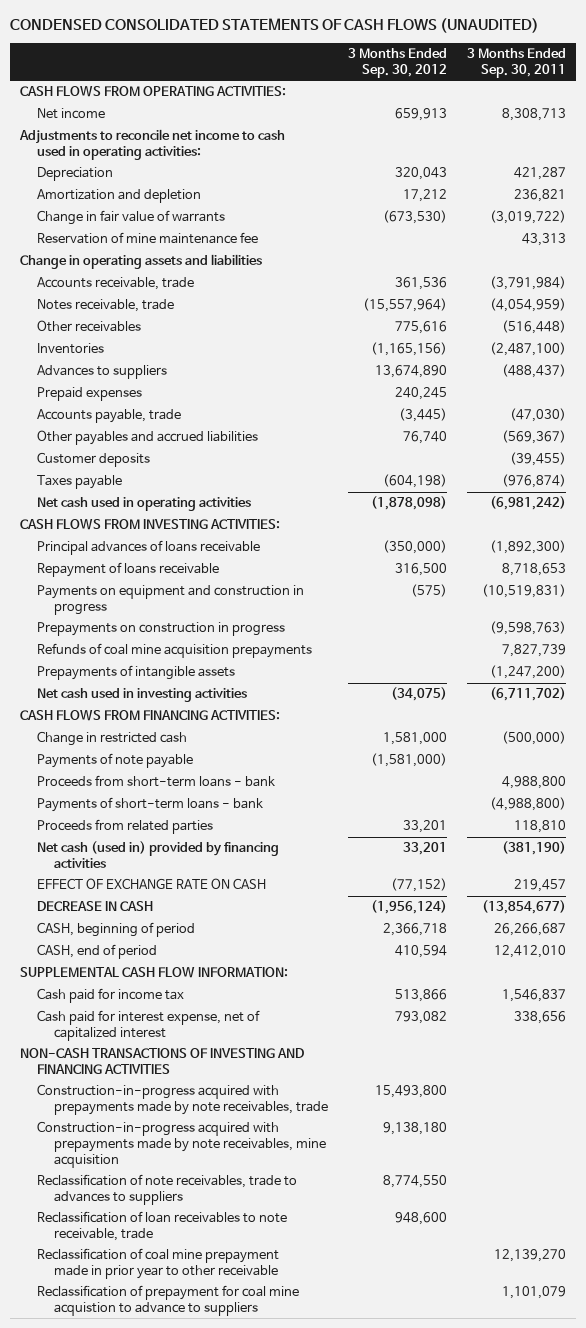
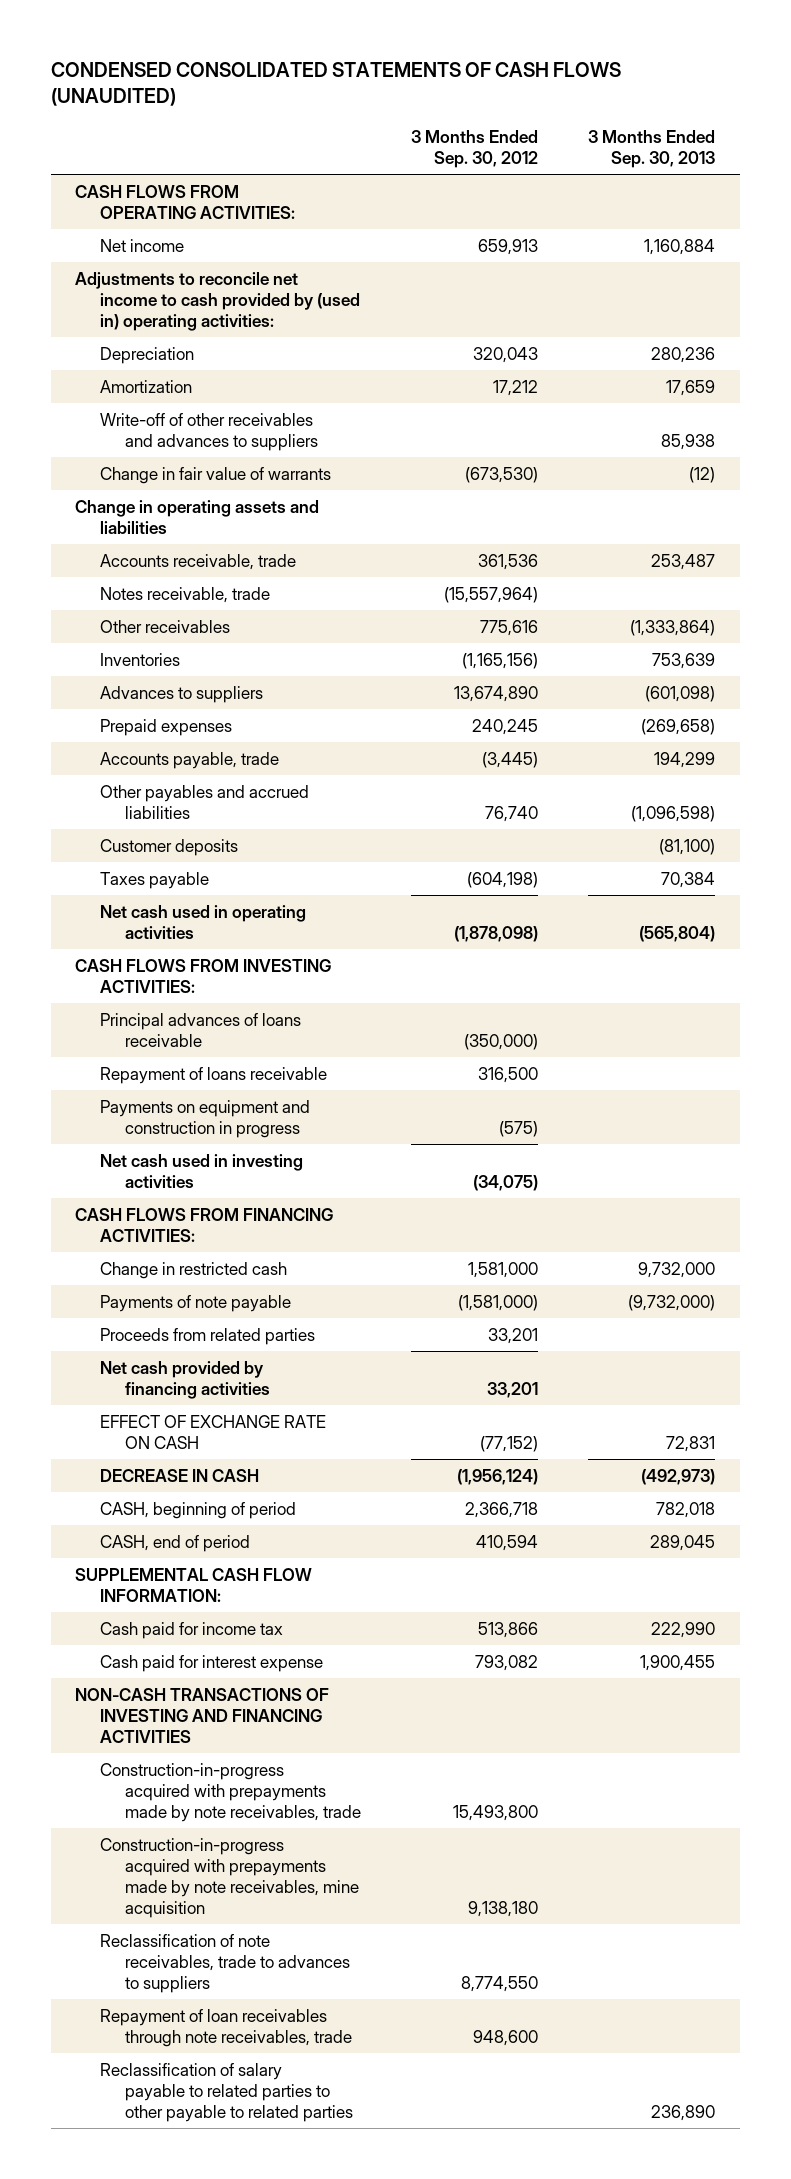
- | 3 Months Ended Sep. 30, 2012 | 3 Months Ended Sep. 30, 2011
+ | 3 Months Ended Sep. 30, 2012 | 3 Months Ended Sep. 30, 2013
- Adjustments to reconcile net income to cash used in operating activities:
+ Adjustments to reconcile net income to cash provided by (used in) operating activities:
- Amortization and depletion | 17,212 | 236,821
+ Amortization | 17,212 | 17,659
+ Write-off of other receivables and advances to suppliers | | 85,938
- Reservation of mine maintenance fee | | 43,313
- Prepayments on construction in progress | | (9,598,763)
- Refunds of coal mine acquisition prepayments | | 7,827,739
- Prepayments of intangible assets | | (1,247,200)
- Proceeds from short-term loans - bank | | 4,988,800
- Payments of short-term loans - bank | | (4,988,800)
- Net cash (used in) provided by financing activities | 33,201 | (381,190)
+ Net cash provided by financing activities | 33,201 |
- Cash paid for interest expense, net of capitalized interest | 793,082 | 338,656
+ Cash paid for interest expense | 793,082 | 1,900,455
- Reclassification of loan receivables to note receivable, trade | 948,600 |
- Reclassification of coal mine prepayment made in prior year to other receivable | | 12,139,270
- Reclassification of prepayment for coal mine acquistion to advance to suppliers | | 1,101,079
+ Repayment of loan receivables through note receivables, trade | 948,600 |
+ Reclassification of salary payable to related parties to other payable to related parties | | 236,890

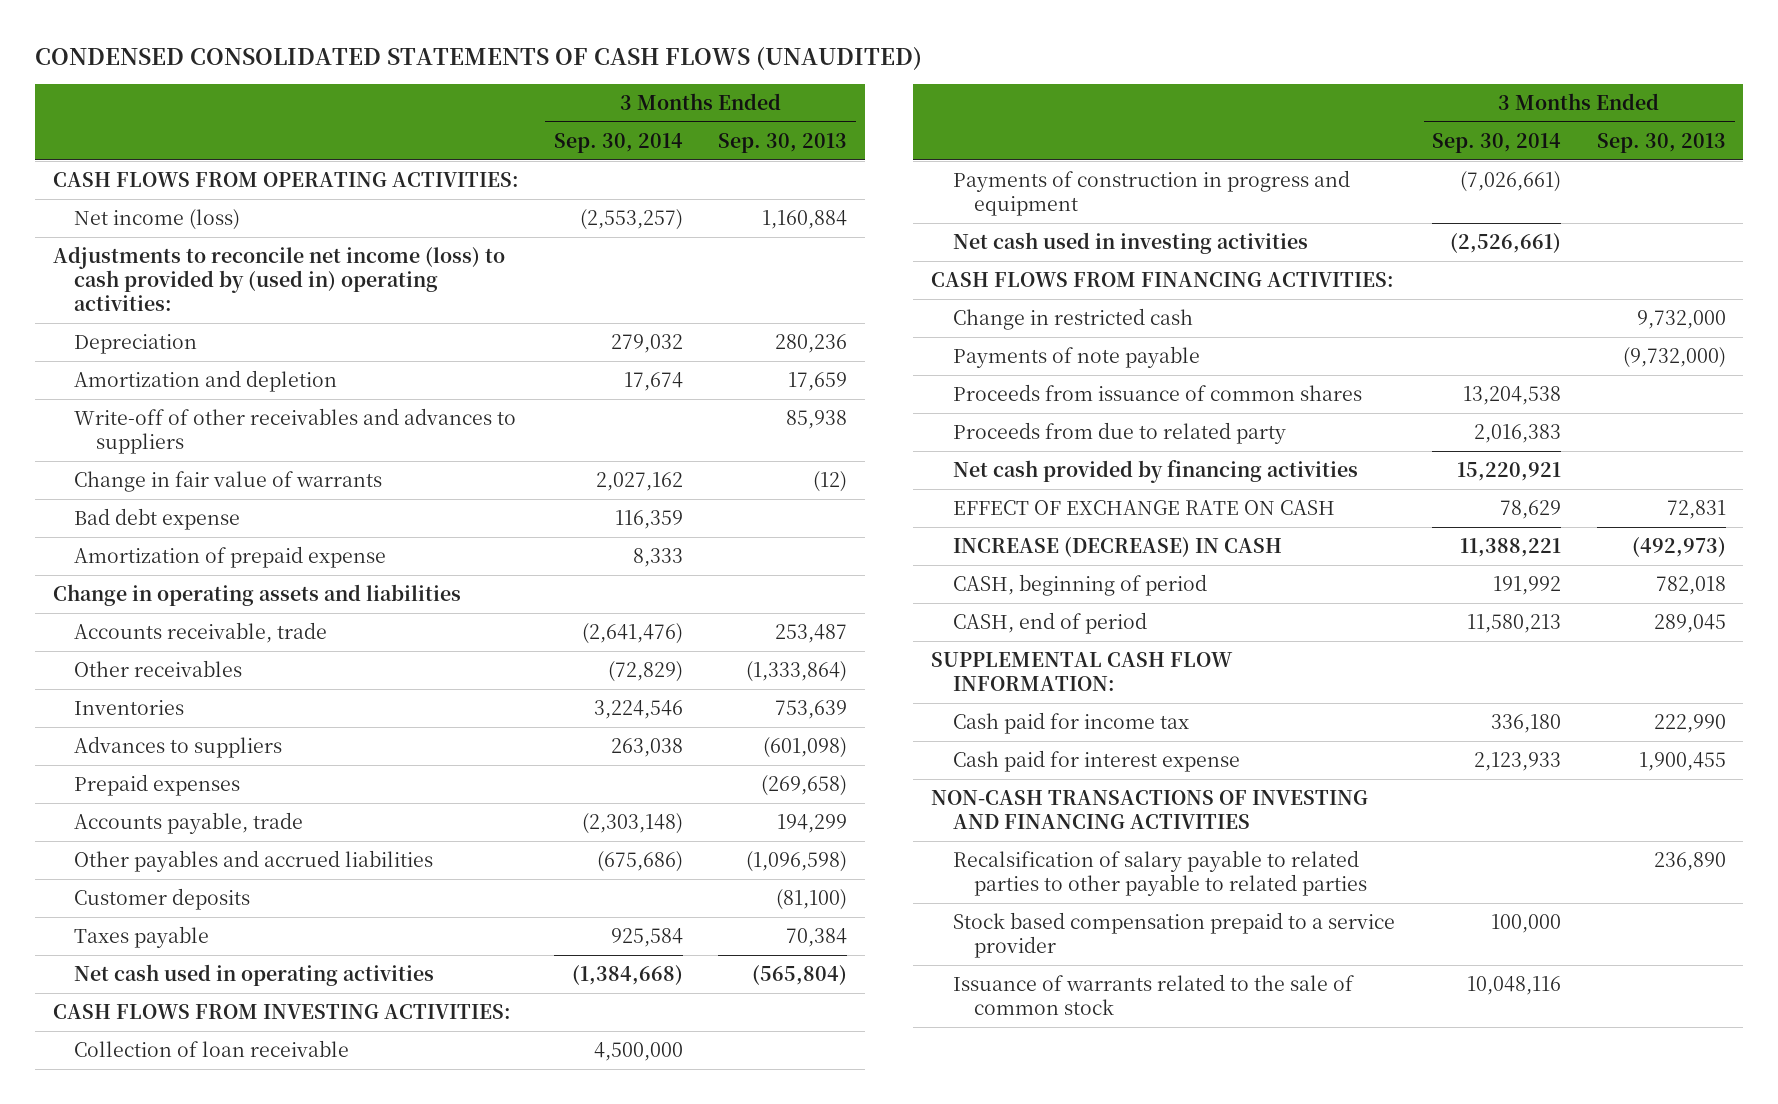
- | 3 Months Ended Sep. 30, 2012 | 3 Months Ended Sep. 30, 2013
+ | 3 Months Ended Sep. 30, 2014 | 3 Months Ended Sep. 30, 2013
- Net income | 659,913 | 1,160,884
- Adjustments to reconcile net income to cash provided by (used in) operating activities:
+ Net income (loss) | (2,553,257) | 1,160,884
+ Adjustments to reconcile net income (loss) to cash provided by (used in) operating activities:
- Amortization | 17,212 | 17,659
+ Amortization and depletion | 17,674 | 17,659
+ Bad debt expense | 116,359 |
+ Amortization of prepaid expense | 8,333 |
- Notes receivable, trade | (15,557,964) |
- Principal advances of loans receivable | (350,000) |
- Repayment of loans receivable | 316,500 |
- Payments on equipment and construction in progress | (575) |
+ Collection of loan receivable | 4,500,000 |
+ Payments of construction in progress and equipment | (7,026,661) |
- Proceeds from related parties | 33,201 |
+ Proceeds from issuance of common shares | 13,204,538 |
+ Proceeds from due to related party | 2,016,383 |
- DECREASE IN CASH | (1,956,124) | (492,973)
+ INCREASE (DECREASE) IN CASH | 11,388,221 | (492,973)
- Construction-in-progress acquired with prepayments made by note receivables, trade | 15,493,800 |
- Construction-in-progress acquired with prepayments made by note receivables, mine acquisition | 9,138,180 |
- Reclassification of note receivables, trade to advances to suppliers | 8,774,550 |
- Repayment of loan receivables through note receivables, trade | 948,600 |
- Reclassification of salary payable to related parties to other payable to related parties | | 236,890
+ Recalsification of salary payable to related parties to other payable to related parties | | 236,890
+ Stock based compensation prepaid to a service provider | 100,000 |
+ Issuance of warrants related to the sale of common stock | 10,048,116 |

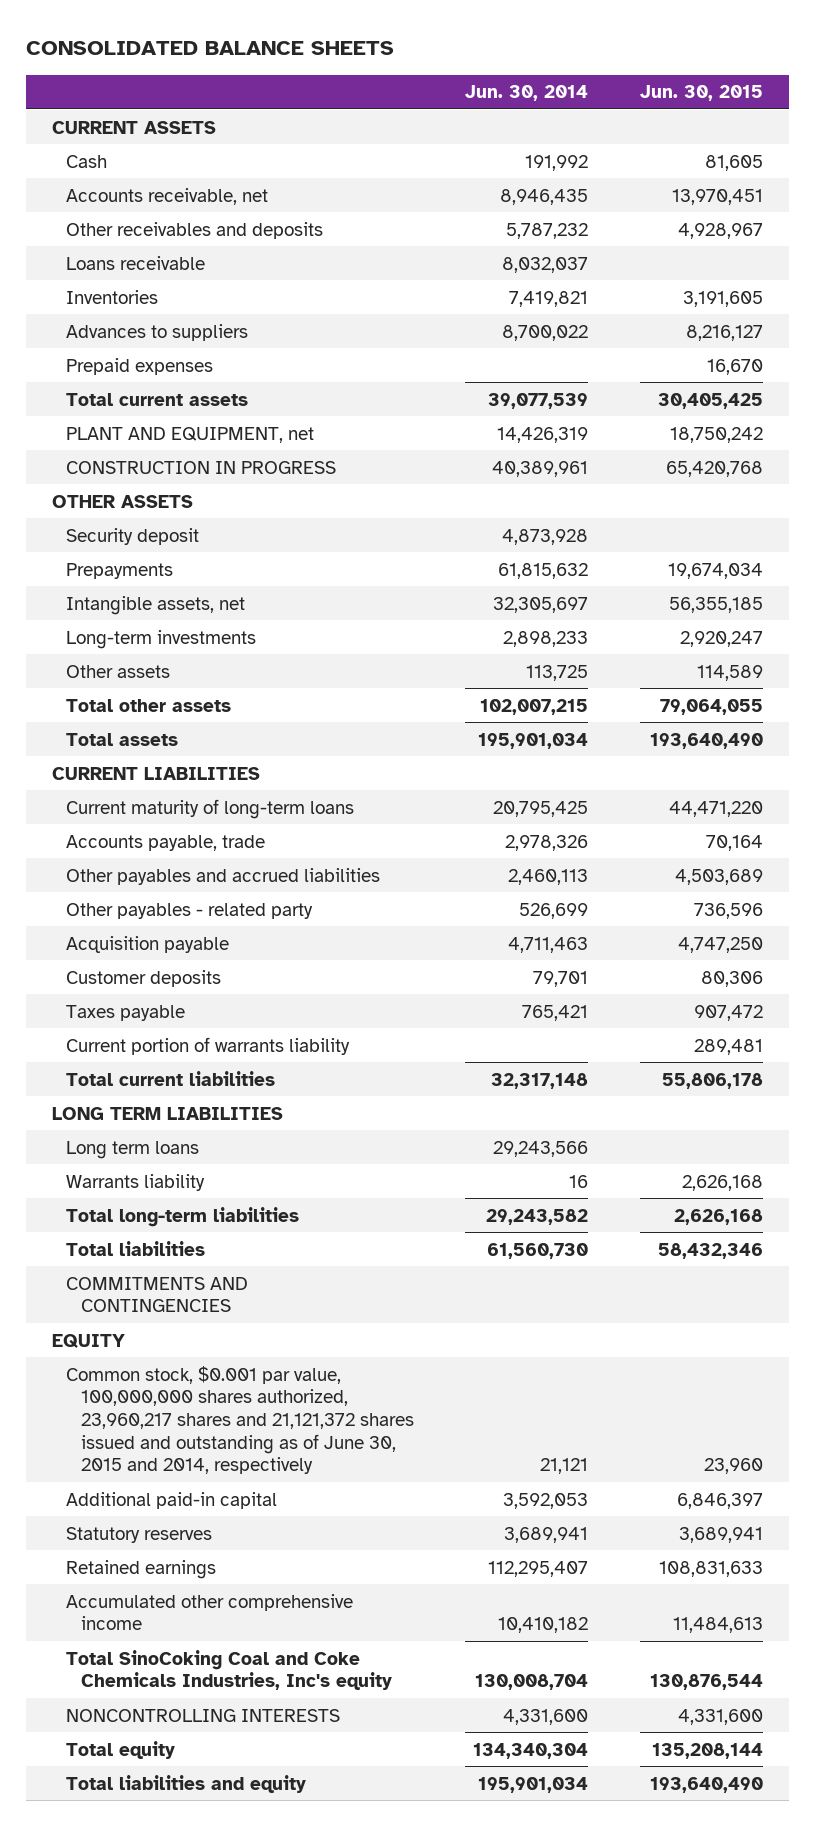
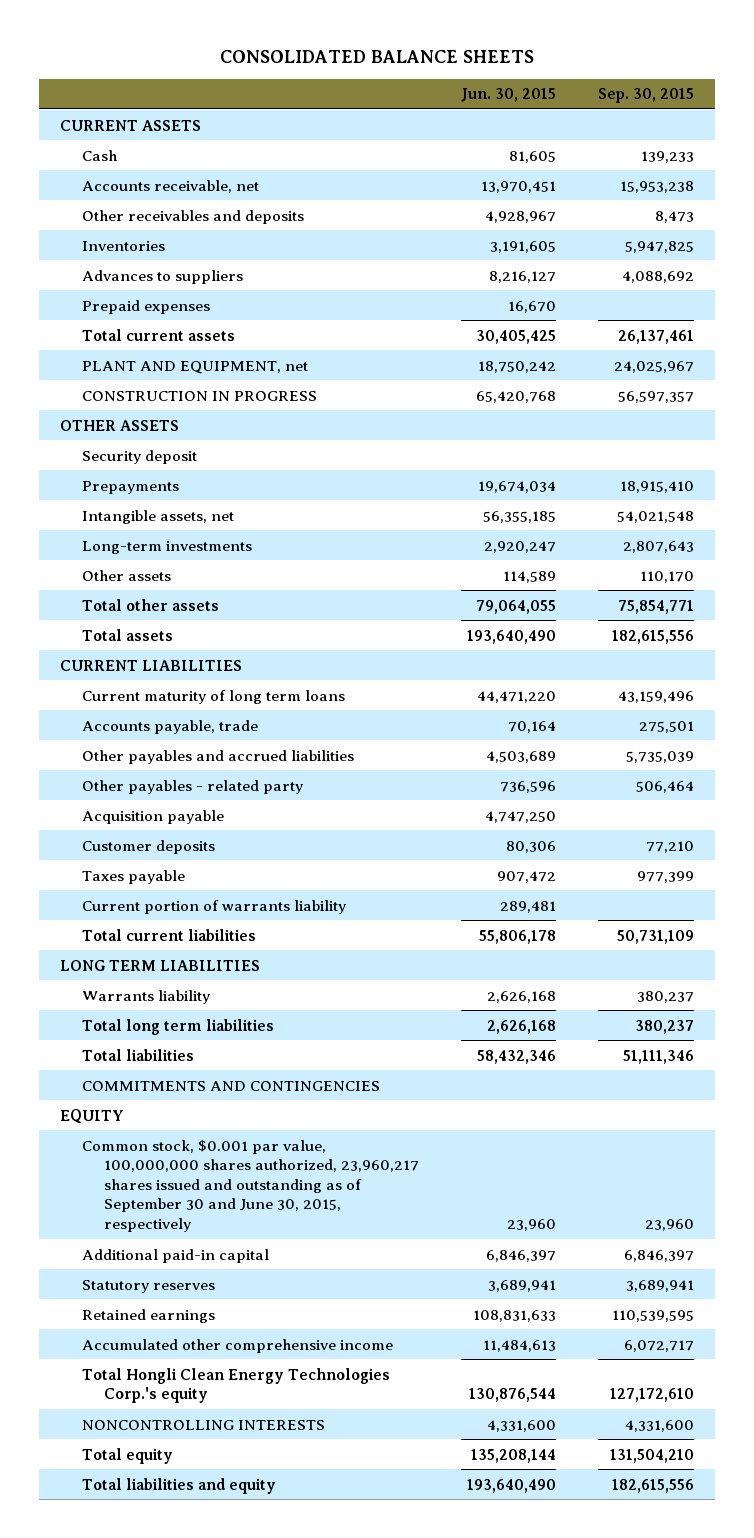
- | Jun. 30, 2014 | Jun. 30, 2015
+ | Jun. 30, 2015 | Sep. 30, 2015
- Loans receivable | 8,032,037 |
- Current maturity of long-term loans | 20,795,425 | 44,471,220
+ Current maturity of long term loans | 44,471,220 | 43,159,496
- Long term loans | 29,243,566 |
- Total long-term liabilities | 29,243,582 | 2,626,168
+ Total long term liabilities | 2,626,168 | 380,237
- Common stock, $0.001 par value, 100,000,000 shares authorized, 23,960,217 shares and 21,121,372 shares issued and outstanding as of June 30, 2015 and 2014, respectively | 21,121 | 23,960
+ Common stock, $0.001 par value, 100,000,000 shares authorized, 23,960,217 shares issued and outstanding as of September 30 and June 30, 2015, respectively | 23,960 | 23,960
- Total SinoCoking Coal and Coke Chemicals Industries, Inc's equity | 130,008,704 | 130,876,544
+ Total Hongli Clean Energy Technologies Corp.'s equity | 130,876,544 | 127,172,610

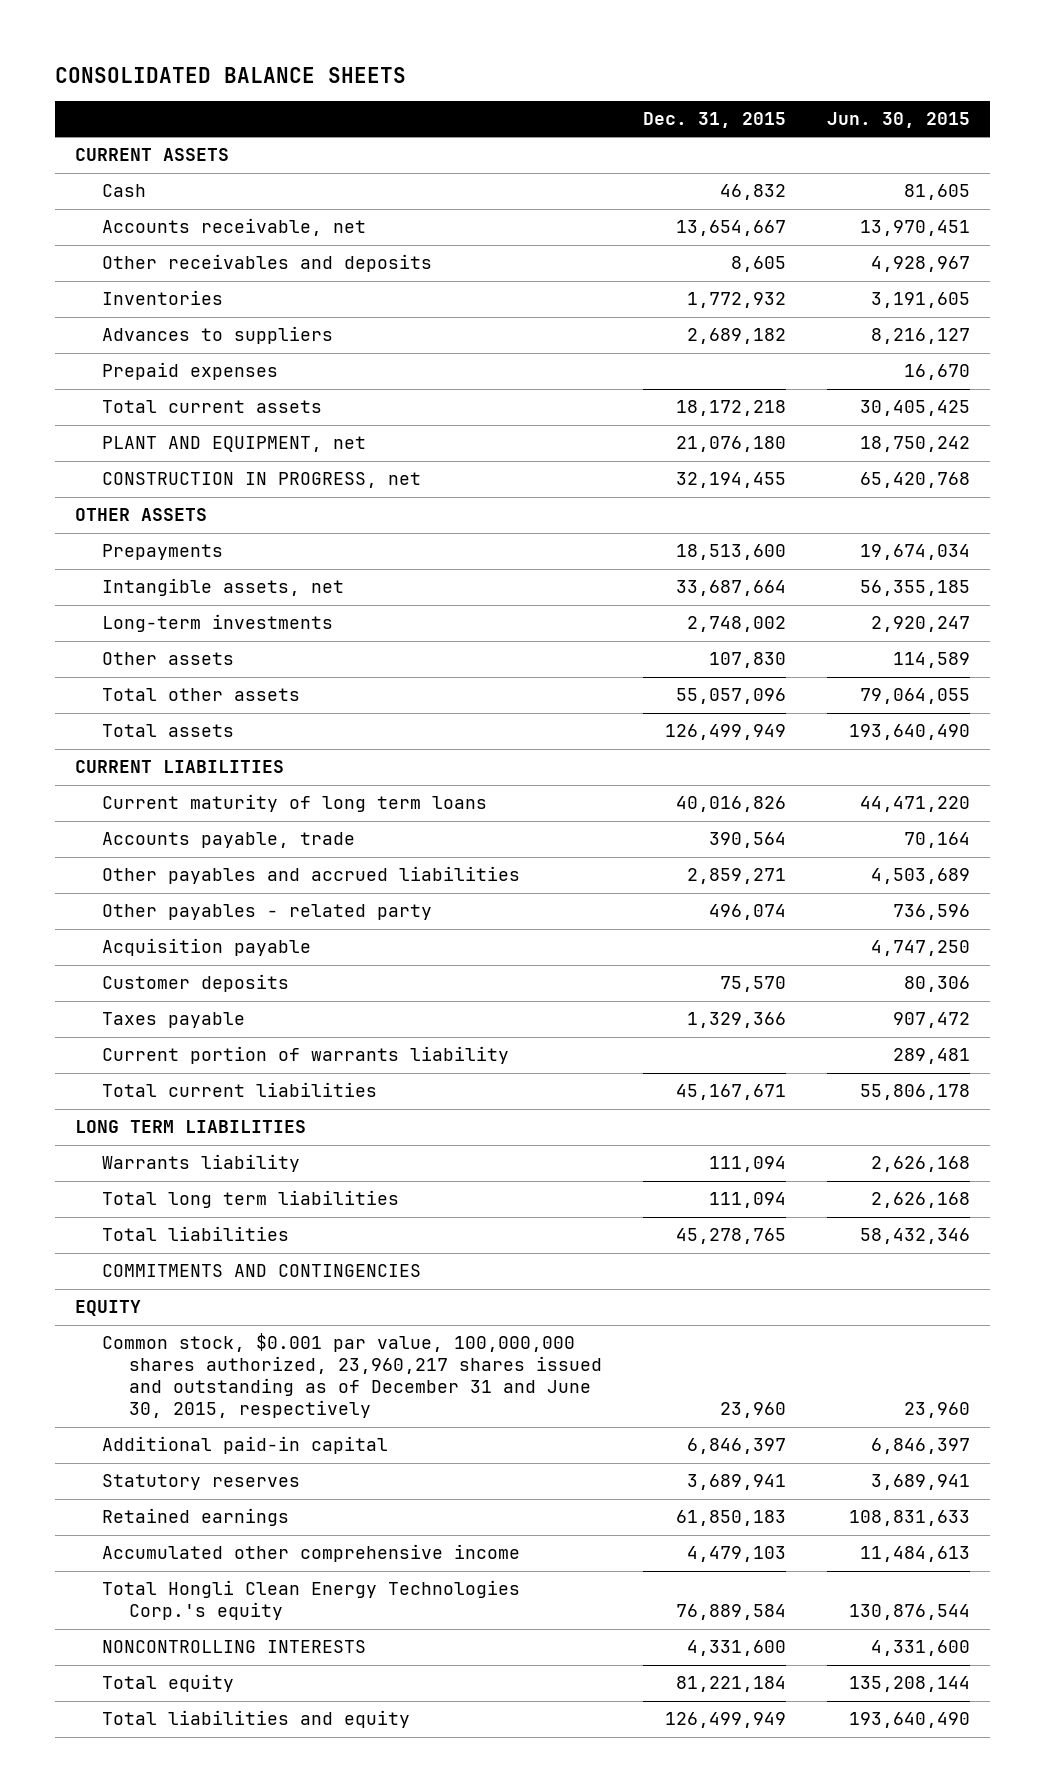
- | Jun. 30, 2015 | Sep. 30, 2015
+ | Dec. 31, 2015 | Jun. 30, 2015
- CONSTRUCTION IN PROGRESS | 65,420,768 | 56,597,357
+ CONSTRUCTION IN PROGRESS, net | 32,194,455 | 65,420,768
- Security deposit
- Common stock, $0.001 par value, 100,000,000 shares authorized, 23,960,217 shares issued and outstanding as of September 30 and June 30, 2015, respectively | 23,960 | 23,960
+ Common stock, $0.001 par value, 100,000,000 shares authorized, 23,960,217 shares issued and outstanding as of December 31 and June 30, 2015, respectively | 23,960 | 23,960

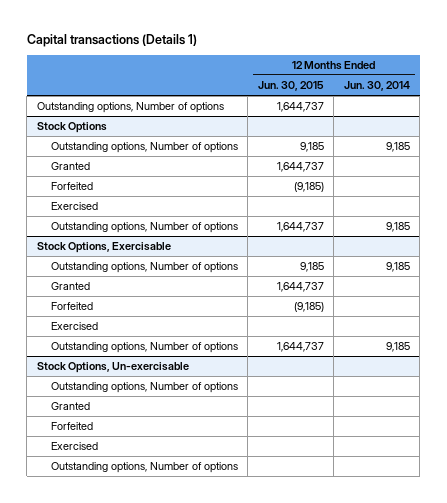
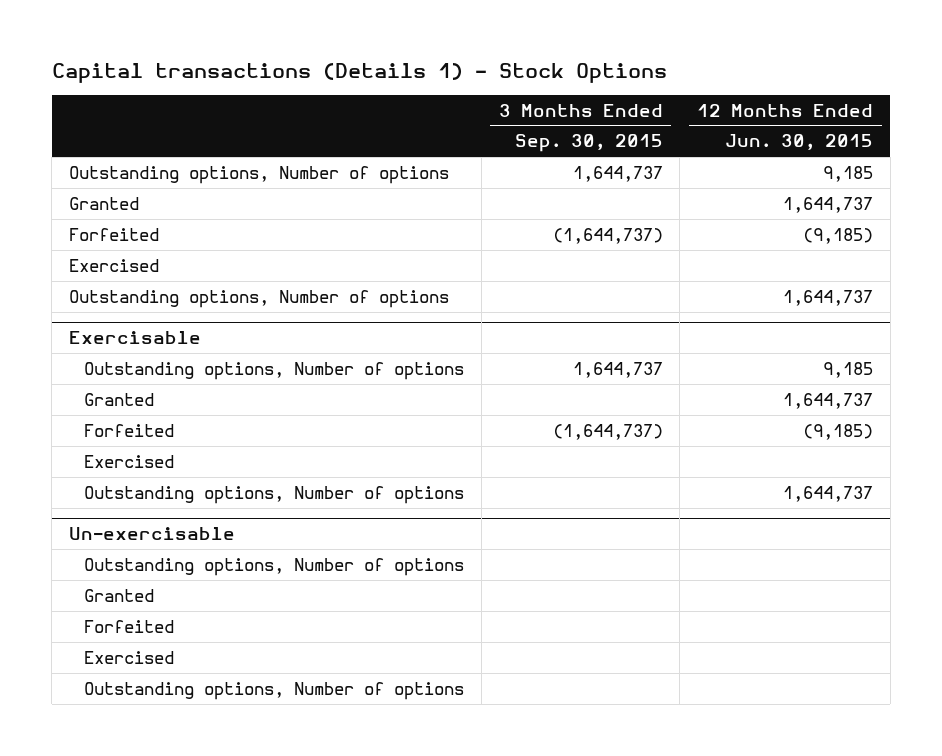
- Capital transactions (Details 1)
+ Capital transactions (Details 1) - Stock Options
- | 12 Months Ended Jun. 30, 2015 | 12 Months Ended Jun. 30, 2014
+ | 3 Months Ended Sep. 30, 2015 | 12 Months Ended Jun. 30, 2015
- Outstanding options, Number of options | 1,644,737 |
- Stock Options
- Stock Options, Exercisable
+ Exercisable
- Stock Options, Un-exercisable
+ Un-exercisable

